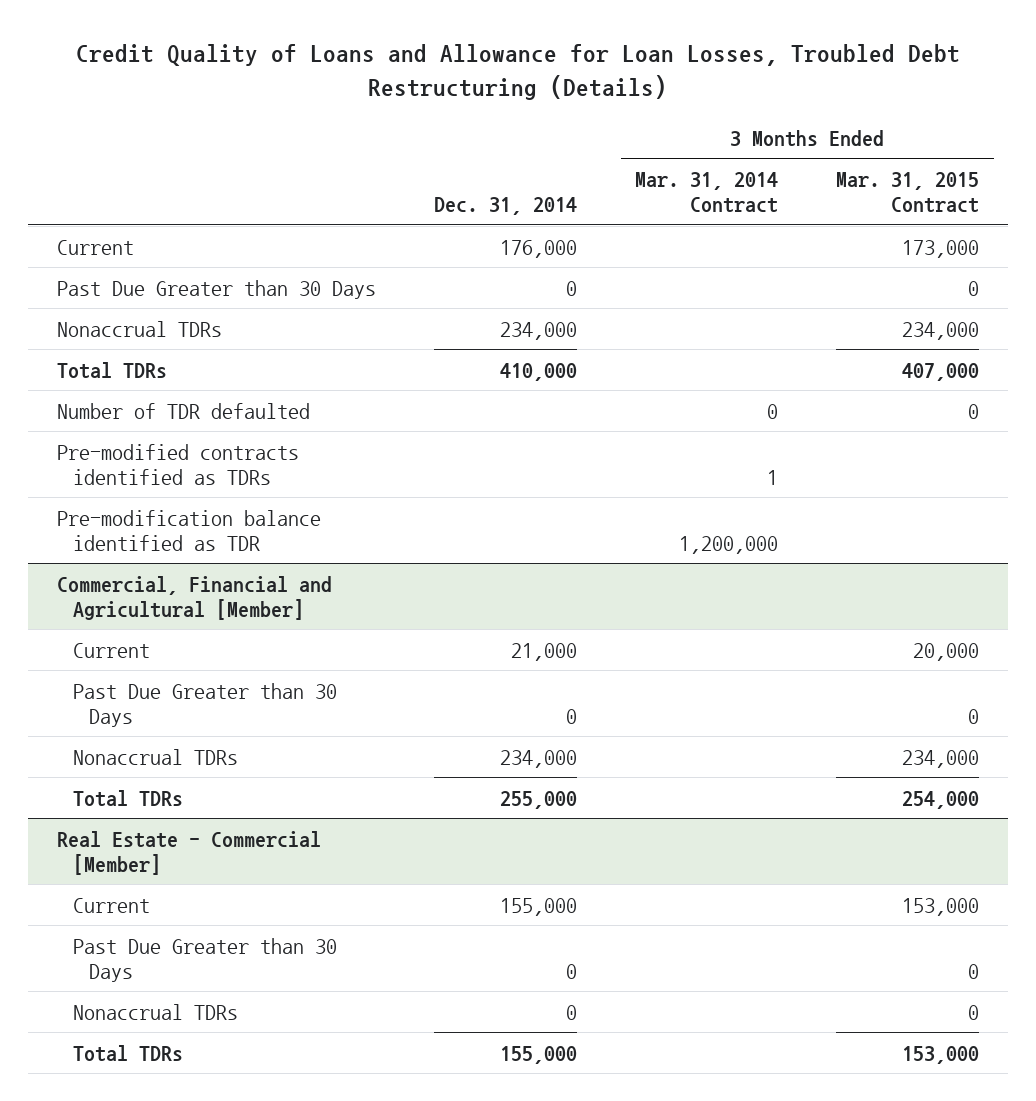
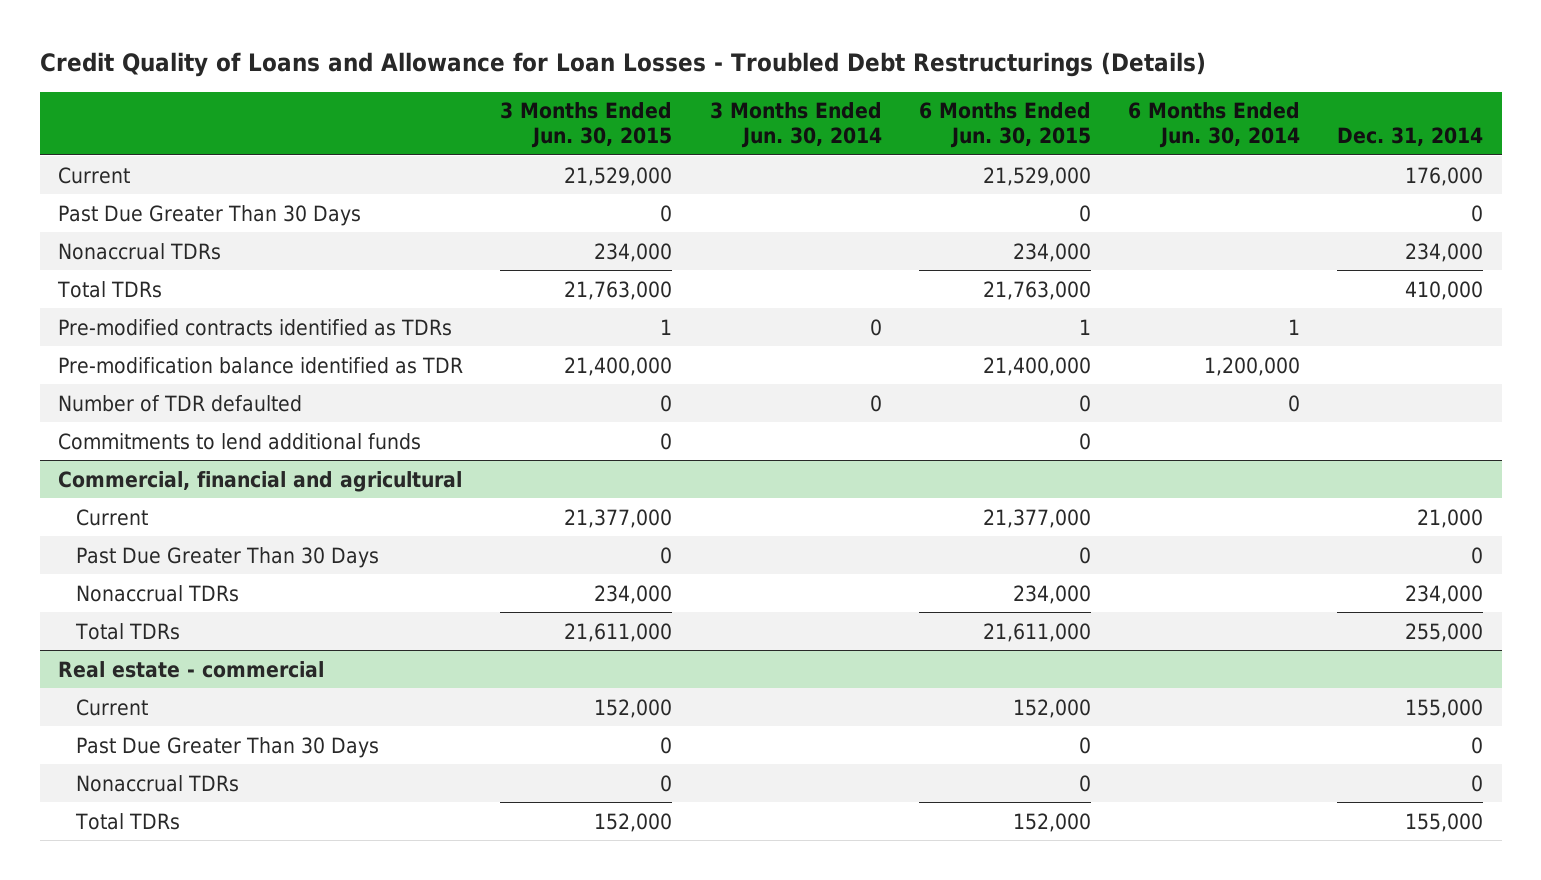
- Credit Quality of Loans and Allowance for Loan Losses, Troubled Debt Restructuring (Details)
+ Credit Quality of Loans and Allowance for Loan Losses - Troubled Debt Restructurings (Details)
- | Dec. 31, 2014 | 3 Months Ended Mar. 31, 2014 Contract | 3 Months Ended Mar. 31, 2015 Contract
+ | 3 Months Ended Jun. 30, 2015 | 3 Months Ended Jun. 30, 2014 | 6 Months Ended Jun. 30, 2015 | 6 Months Ended Jun. 30, 2014 | Dec. 31, 2014
- Past Due Greater than 30 Days | 0 | | 0
+ Past Due Greater Than 30 Days | 0 | | 0 | | 0
- Commercial, Financial and Agricultural [Member]
moved down: Number of TDR defaulted | 0 | 0 | 0 | 0 |
+ Commitments to lend additional funds | 0 | | 0 | |
+ Commercial, financial and agricultural
- Past Due Greater than 30 Days | 0 | | 0
+ Past Due Greater Than 30 Days | 0 | | 0 | | 0
- Real Estate - Commercial [Member]
+ Real estate - commercial
- Past Due Greater than 30 Days | 0 | | 0
+ Past Due Greater Than 30 Days | 0 | | 0 | | 0

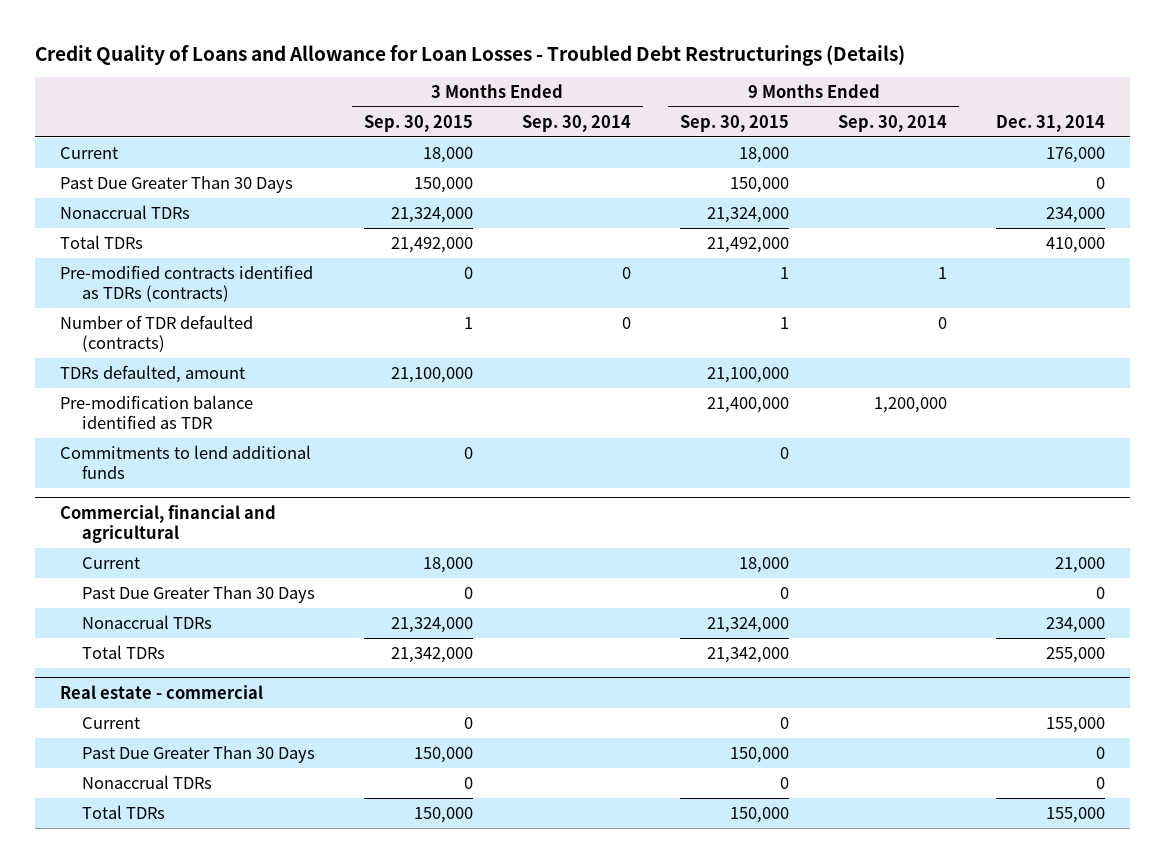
- | 3 Months Ended Jun. 30, 2015 | 3 Months Ended Jun. 30, 2014 | 6 Months Ended Jun. 30, 2015 | 6 Months Ended Jun. 30, 2014 | Dec. 31, 2014
+ | 3 Months Ended Sep. 30, 2015 | 3 Months Ended Sep. 30, 2014 | 9 Months Ended Sep. 30, 2015 | 9 Months Ended Sep. 30, 2014 | Dec. 31, 2014
- Pre-modified contracts identified as TDRs | 1 | 0 | 1 | 1 |
+ Pre-modified contracts identified as TDRs (contracts) | 0 | 0 | 1 | 1 |
+ Number of TDR defaulted (contracts) | 1 | 0 | 1 | 0 |
+ TDRs defaulted, amount | 21,100,000 | | 21,100,000 | |
- Number of TDR defaulted | 0 | 0 | 0 | 0 |

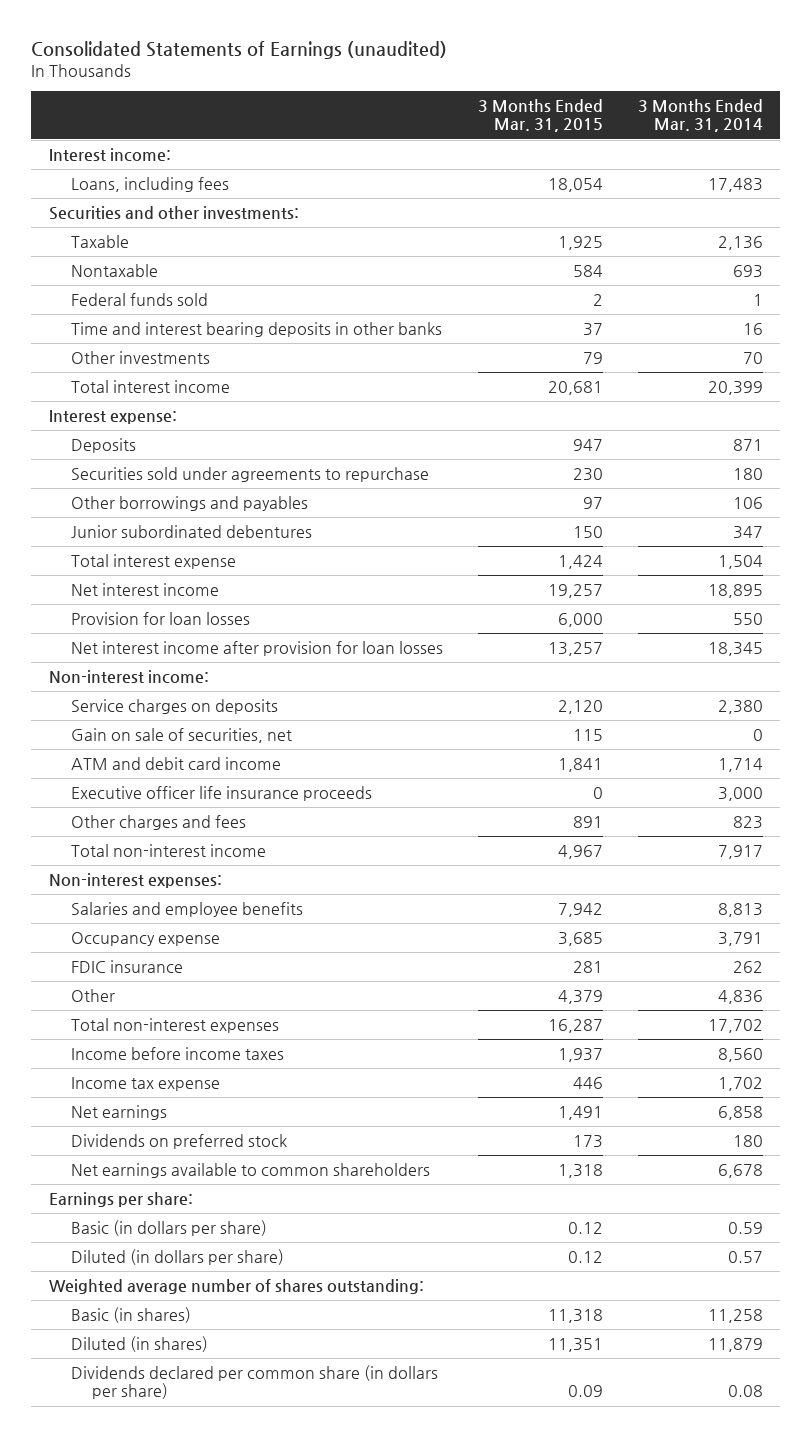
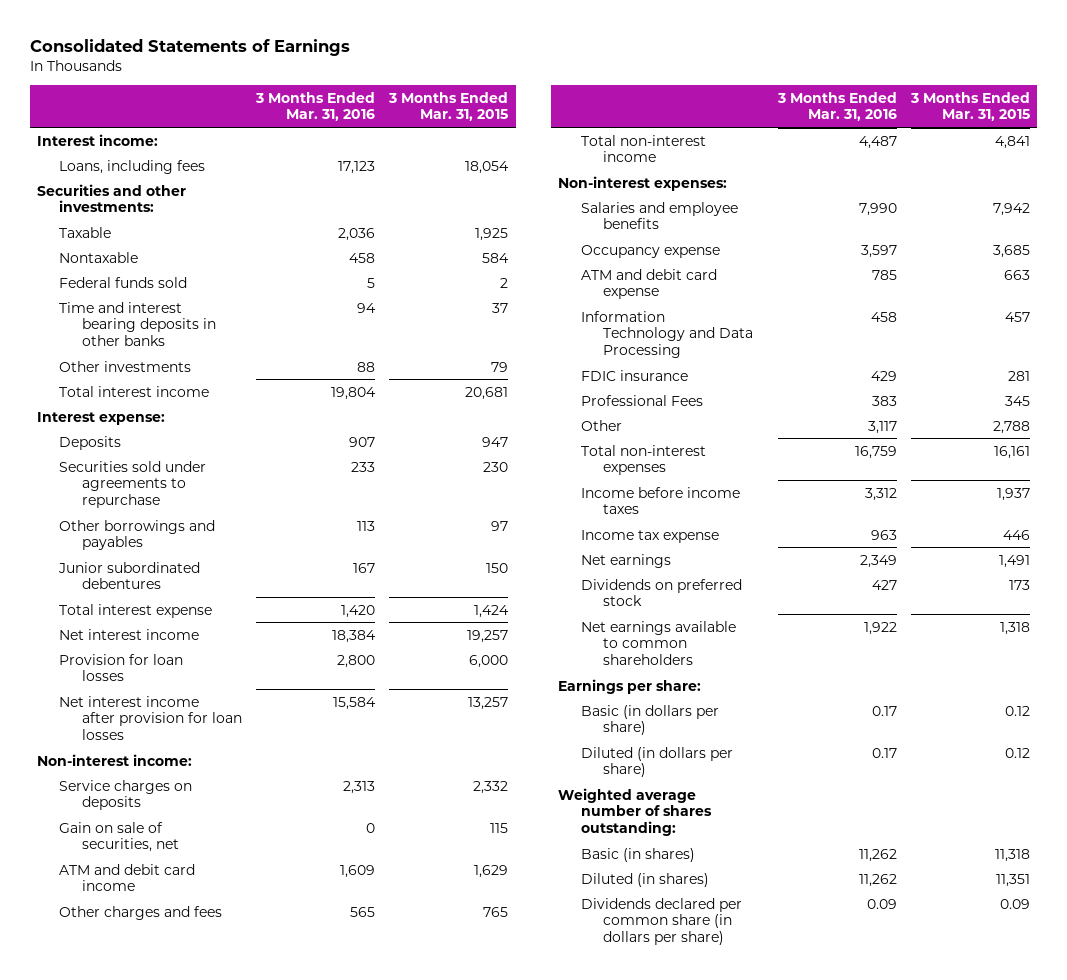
- Consolidated Statements of Earnings (unaudited)
+ Consolidated Statements of Earnings
- | 3 Months Ended Mar. 31, 2015 | 3 Months Ended Mar. 31, 2014
+ | 3 Months Ended Mar. 31, 2016 | 3 Months Ended Mar. 31, 2015
- Service charges on deposits | 2,120 | 2,380
+ Service charges on deposits | 2,313 | 2,332
- ATM and debit card income | 1,841 | 1,714
- Executive officer life insurance proceeds | 0 | 3,000
- Other charges and fees | 891 | 823
- Total non-interest income | 4,967 | 7,917
+ ATM and debit card income | 1,609 | 1,629
+ Other charges and fees | 565 | 765
+ Total non-interest income | 4,487 | 4,841
+ ATM and debit card expense | 785 | 663
+ Information Technology and Data Processing | 458 | 457
- Other | 4,379 | 4,836
- Total non-interest expenses | 16,287 | 17,702
+ Professional Fees | 383 | 345
+ Other | 3,117 | 2,788
+ Total non-interest expenses | 16,759 | 16,161

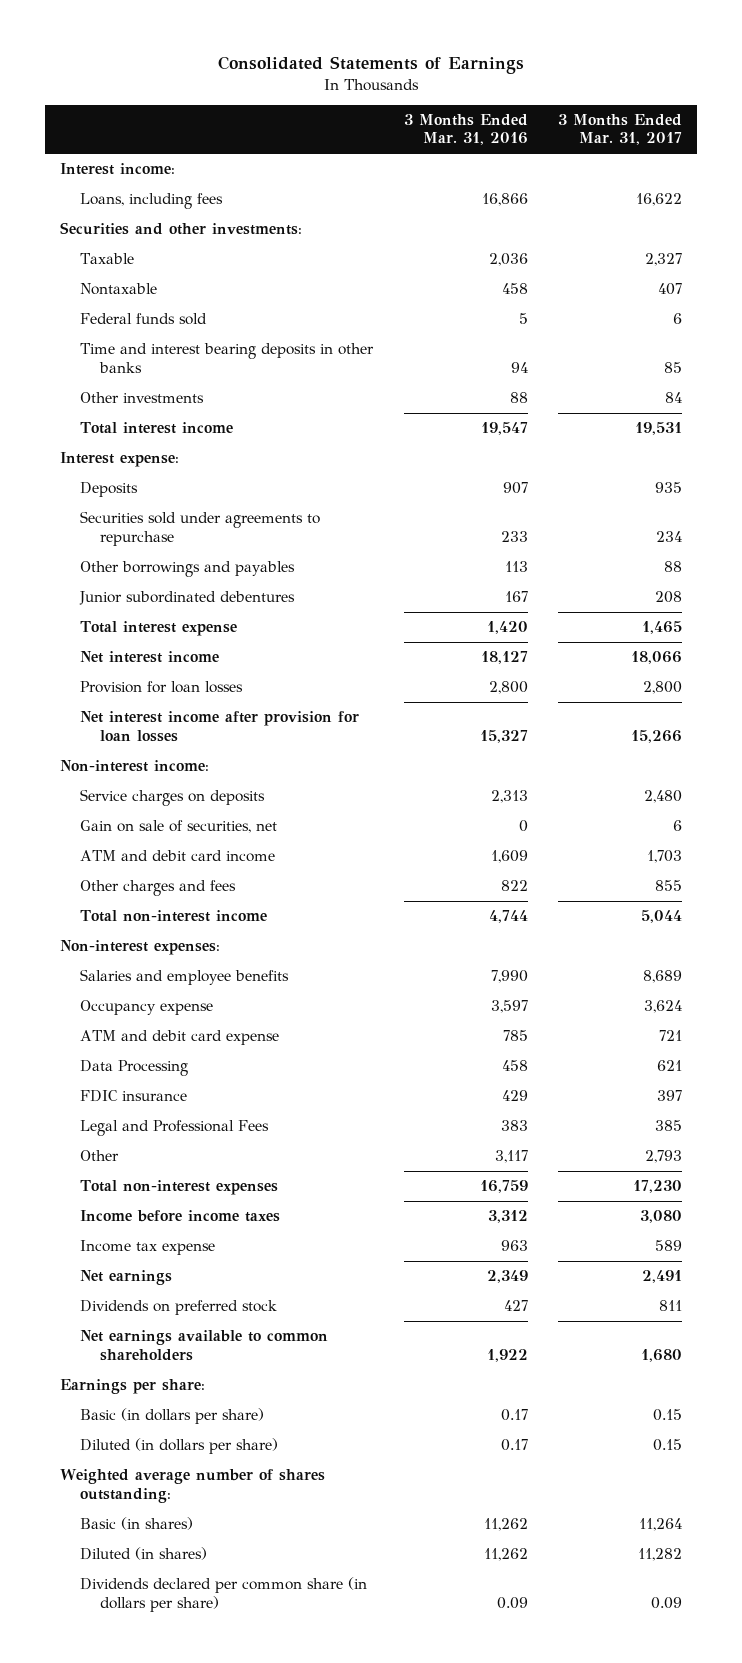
- | 3 Months Ended Mar. 31, 2016 | 3 Months Ended Mar. 31, 2015
+ | 3 Months Ended Mar. 31, 2016 | 3 Months Ended Mar. 31, 2017
- Loans, including fees | 17,123 | 18,054
+ Loans, including fees | 16,866 | 16,622
- Total interest income | 19,804 | 20,681
+ Total interest income | 19,547 | 19,531
- Net interest income | 18,384 | 19,257
+ Net interest income | 18,127 | 18,066
- Net interest income after provision for loan losses | 15,584 | 13,257
+ Net interest income after provision for loan losses | 15,327 | 15,266
- Other charges and fees | 565 | 765
- Total non-interest income | 4,487 | 4,841
+ Other charges and fees | 822 | 855
+ Total non-interest income | 4,744 | 5,044
- Information Technology and Data Processing | 458 | 457
+ Data Processing | 458 | 621
- Professional Fees | 383 | 345
+ Legal and Professional Fees | 383 | 385

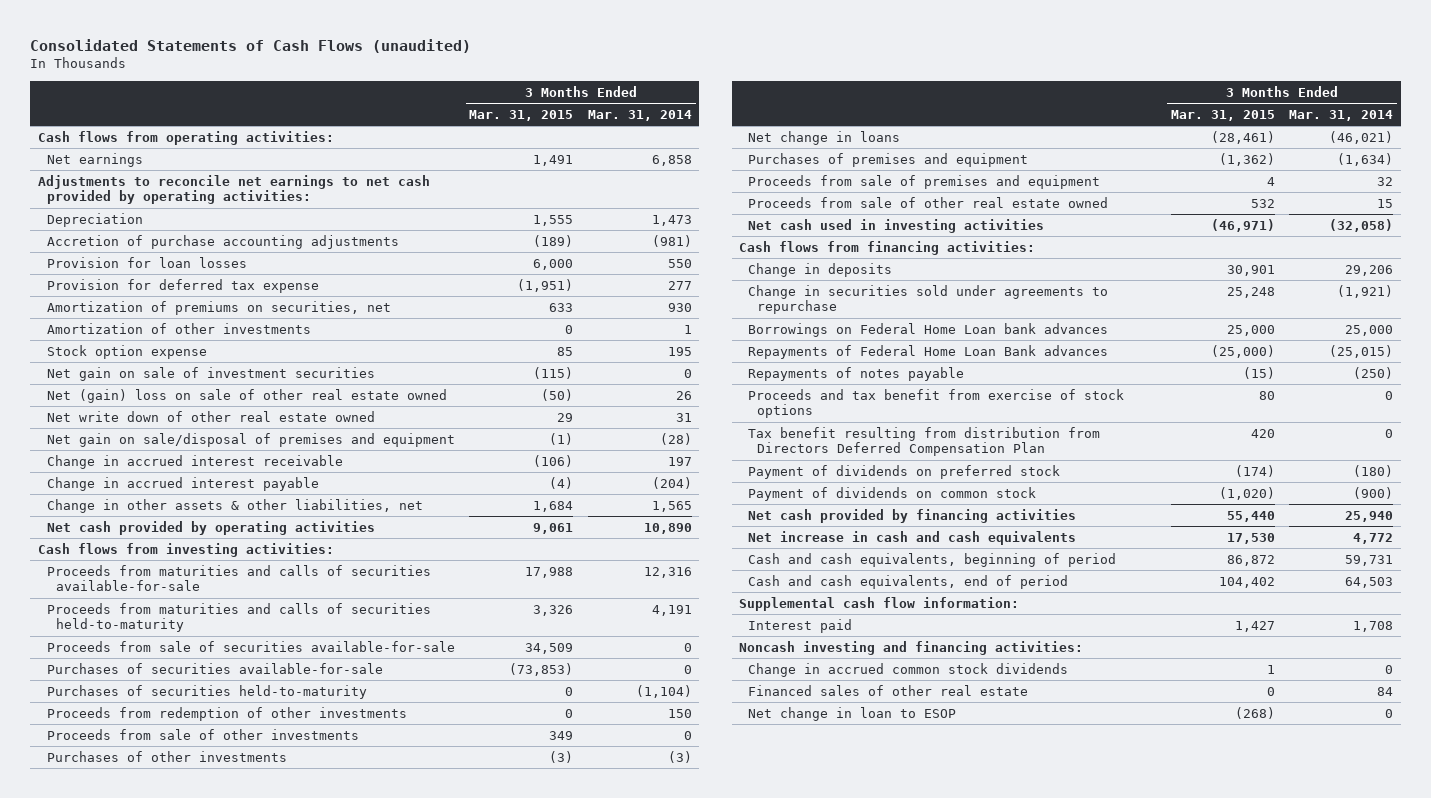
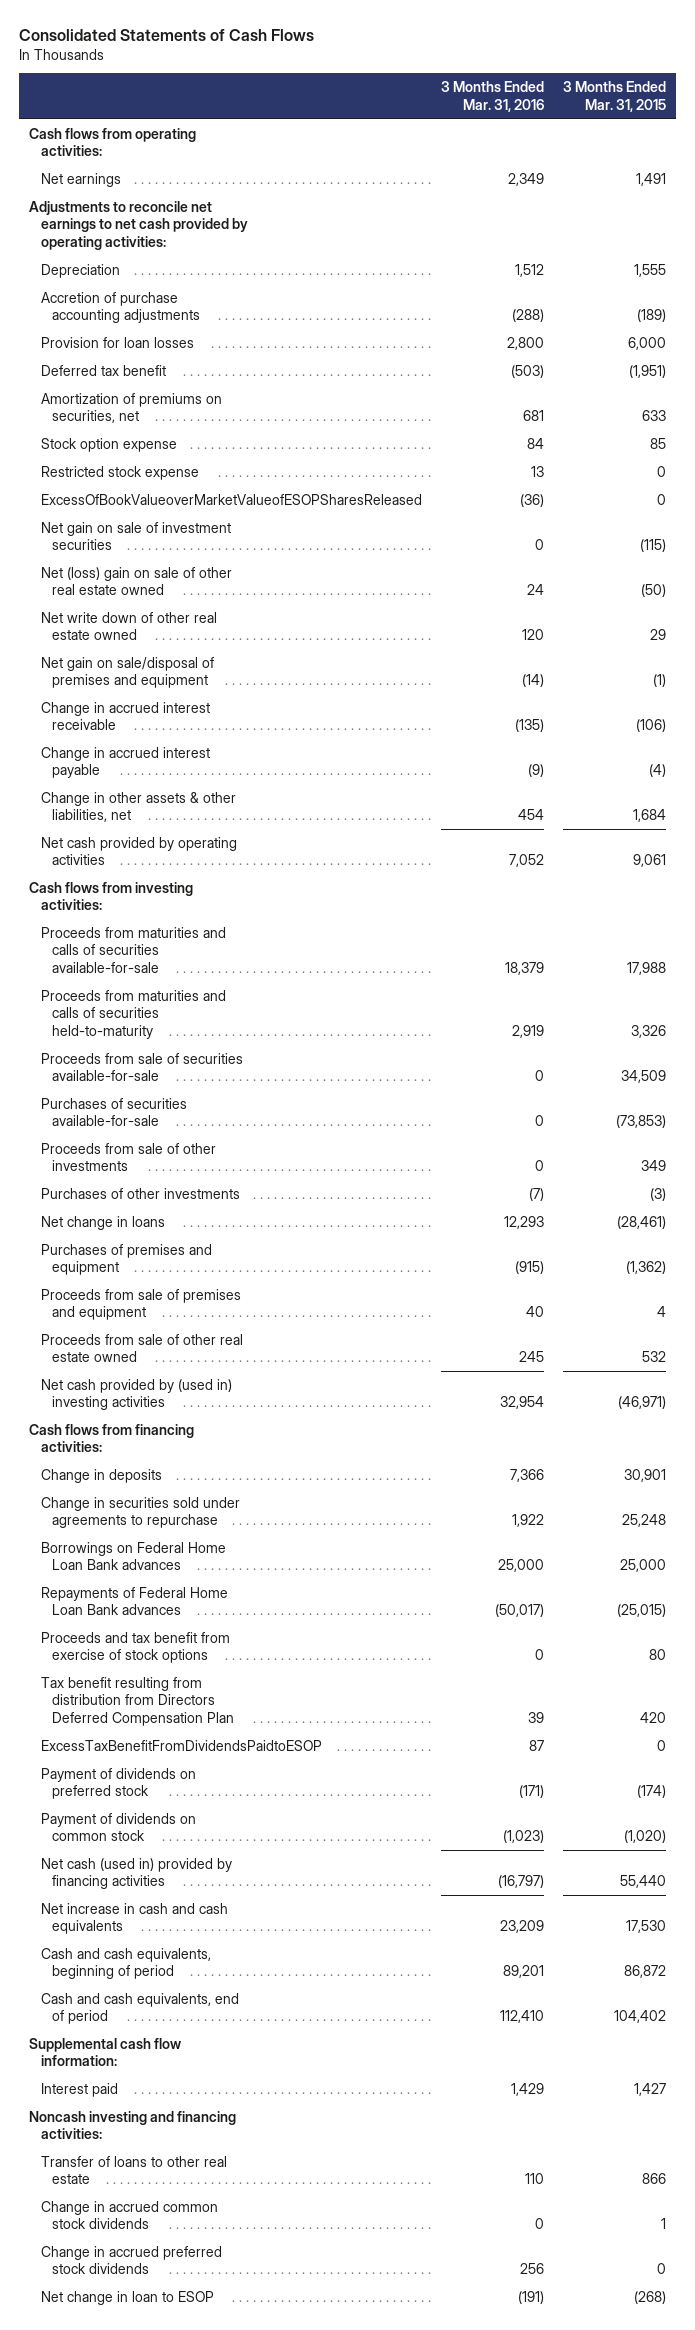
- Consolidated Statements of Cash Flows (unaudited)
+ Consolidated Statements of Cash Flows
- | 3 Months Ended Mar. 31, 2015 | 3 Months Ended Mar. 31, 2014
+ | 3 Months Ended Mar. 31, 2016 | 3 Months Ended Mar. 31, 2015
- Provision for deferred tax expense | (1,951) | 277
+ Deferred tax benefit | (503) | (1,951)
- Amortization of other investments | 0 | 1
+ Restricted stock expense | 13 | 0
+ ExcessOfBookValueoverMarketValueofESOPSharesReleased | (36) | 0
- Net (gain) loss on sale of other real estate owned | (50) | 26
+ Net (loss) gain on sale of other real estate owned | 24 | (50)
- Purchases of securities held-to-maturity | 0 | (1,104)
- Proceeds from redemption of other investments | 0 | 150
- Net cash used in investing activities | (46,971) | (32,058)
+ Net cash provided by (used in) investing activities | 32,954 | (46,971)
- Borrowings on Federal Home Loan bank advances | 25,000 | 25,000
- Repayments of Federal Home Loan Bank advances | (25,000) | (25,015)
- Repayments of notes payable | (15) | (250)
+ Borrowings on Federal Home Loan Bank advances | 25,000 | 25,000
+ Repayments of Federal Home Loan Bank advances | (50,017) | (25,015)
+ ExcessTaxBenefitFromDividendsPaidtoESOP | 87 | 0
- Net cash provided by financing activities | 55,440 | 25,940
+ Net cash (used in) provided by financing activities | (16,797) | 55,440
+ Transfer of loans to other real estate | 110 | 866
- Financed sales of other real estate | 0 | 84
+ Change in accrued preferred stock dividends | 256 | 0

